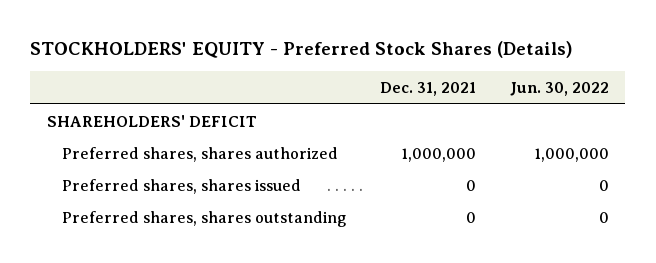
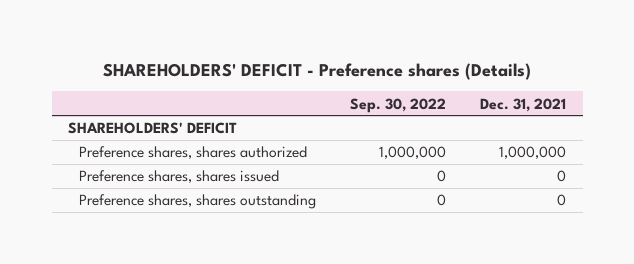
- STOCKHOLDERS' EQUITY - Preferred Stock Shares (Details)
+ SHAREHOLDERS' DEFICIT - Preference shares (Details)
- | Dec. 31, 2021 | Jun. 30, 2022
+ | Sep. 30, 2022 | Dec. 31, 2021
- Preferred shares, shares authorized | 1,000,000 | 1,000,000
- Preferred shares, shares issued | 0 | 0
- Preferred shares, shares outstanding | 0 | 0
+ Preference shares, shares authorized | 1,000,000 | 1,000,000
+ Preference shares, shares issued | 0 | 0
+ Preference shares, shares outstanding | 0 | 0

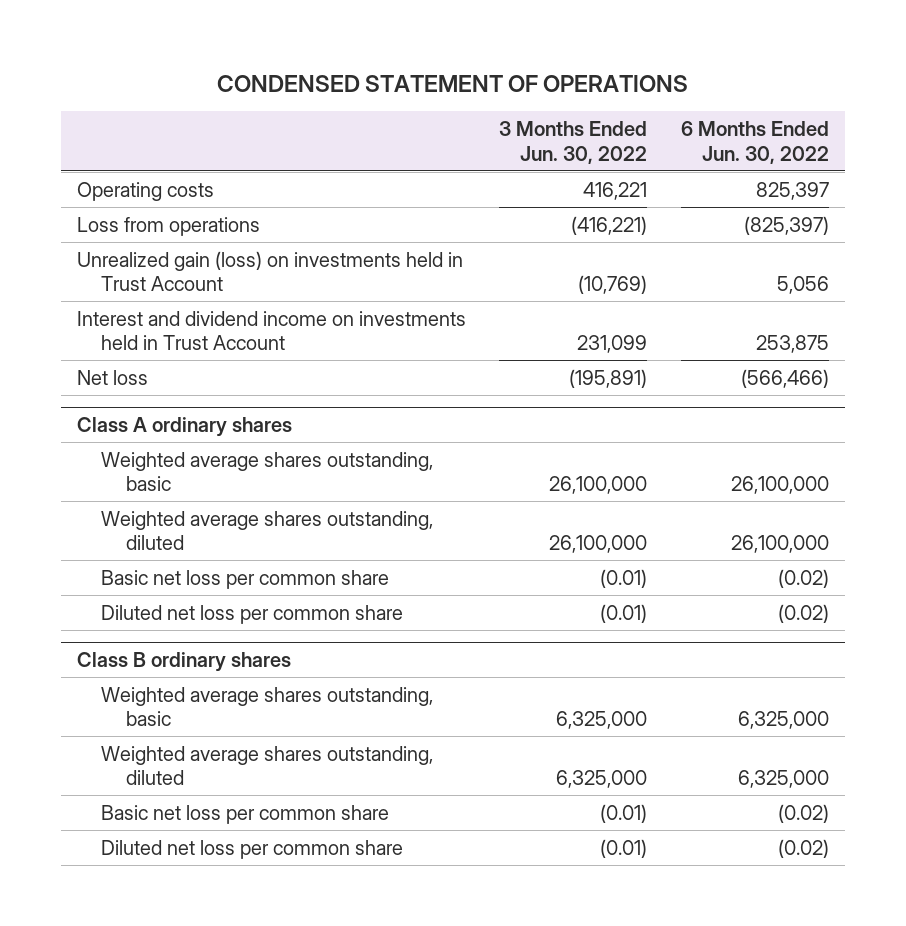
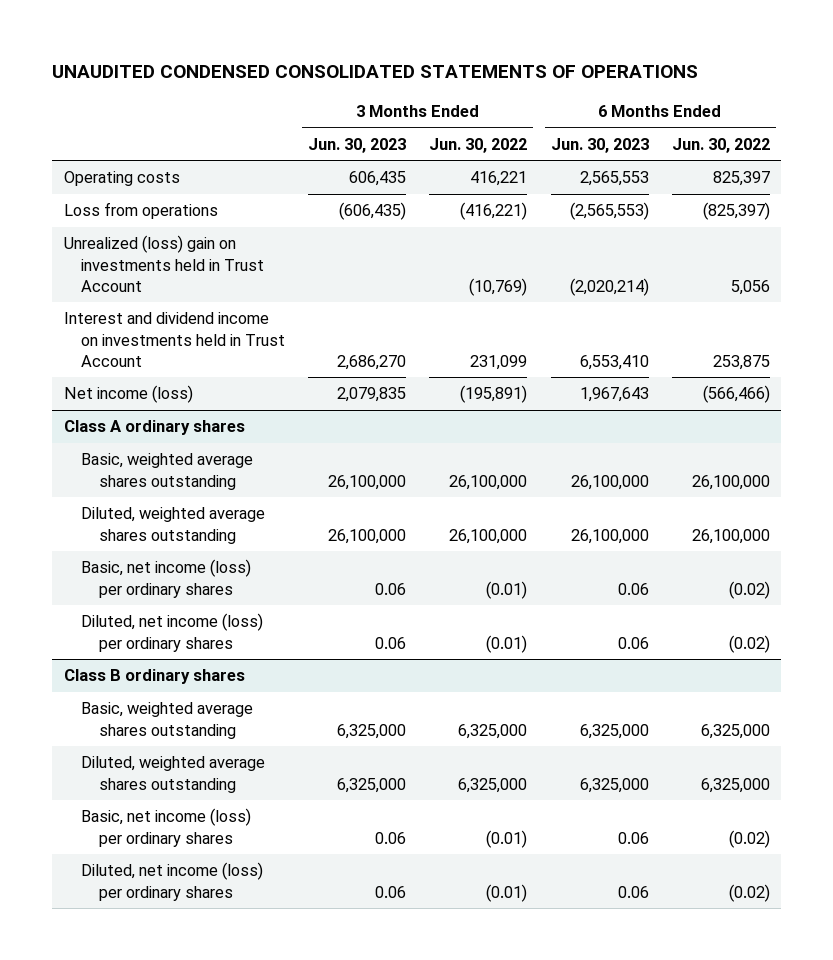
- CONDENSED STATEMENT OF OPERATIONS
+ UNAUDITED CONDENSED CONSOLIDATED STATEMENTS OF OPERATIONS
- | 3 Months Ended Jun. 30, 2022 | 6 Months Ended Jun. 30, 2022
+ | 3 Months Ended Jun. 30, 2023 | 3 Months Ended Jun. 30, 2022 | 6 Months Ended Jun. 30, 2023 | 6 Months Ended Jun. 30, 2022
- Unrealized gain (loss) on investments held in Trust Account | (10,769) | 5,056
+ Unrealized (loss) gain on investments held in Trust Account | | (10,769) | (2,020,214) | 5,056
- Net loss | (195,891) | (566,466)
+ Net income (loss) | 2,079,835 | (195,891) | 1,967,643 | (566,466)
@ Class A ordinary shares
- Weighted average shares outstanding, basic | 26,100,000 | 26,100,000
- Weighted average shares outstanding, diluted | 26,100,000 | 26,100,000
- Basic net loss per common share | (0.01) | (0.02)
- Diluted net loss per common share | (0.01) | (0.02)
+ Basic, weighted average shares outstanding | 26,100,000 | 26,100,000 | 26,100,000 | 26,100,000
+ Diluted, weighted average shares outstanding | 26,100,000 | 26,100,000 | 26,100,000 | 26,100,000
+ Basic, net income (loss) per ordinary shares | 0.06 | (0.01) | 0.06 | (0.02)
+ Diluted, net income (loss) per ordinary shares | 0.06 | (0.01) | 0.06 | (0.02)
@ Class B ordinary shares
- Weighted average shares outstanding, basic | 6,325,000 | 6,325,000
- Weighted average shares outstanding, diluted | 6,325,000 | 6,325,000
- Basic net loss per common share | (0.01) | (0.02)
- Diluted net loss per common share | (0.01) | (0.02)
+ Basic, weighted average shares outstanding | 6,325,000 | 6,325,000 | 6,325,000 | 6,325,000
+ Diluted, weighted average shares outstanding | 6,325,000 | 6,325,000 | 6,325,000 | 6,325,000
+ Basic, net income (loss) per ordinary shares | 0.06 | (0.01) | 0.06 | (0.02)
+ Diluted, net income (loss) per ordinary shares | 0.06 | (0.01) | 0.06 | (0.02)

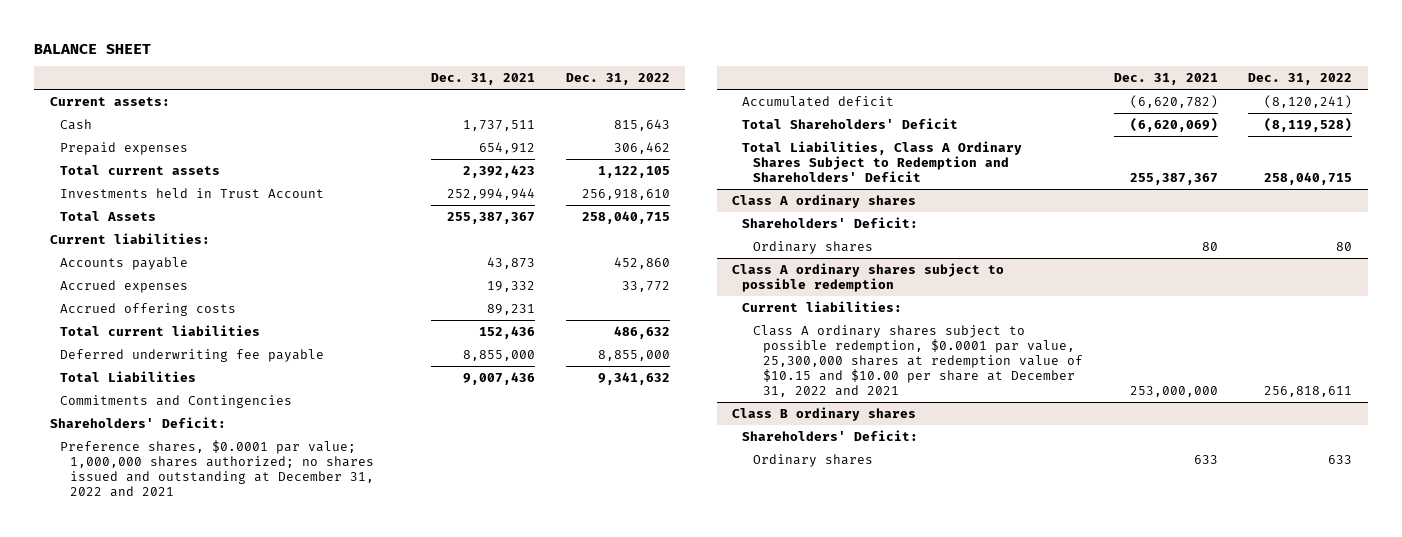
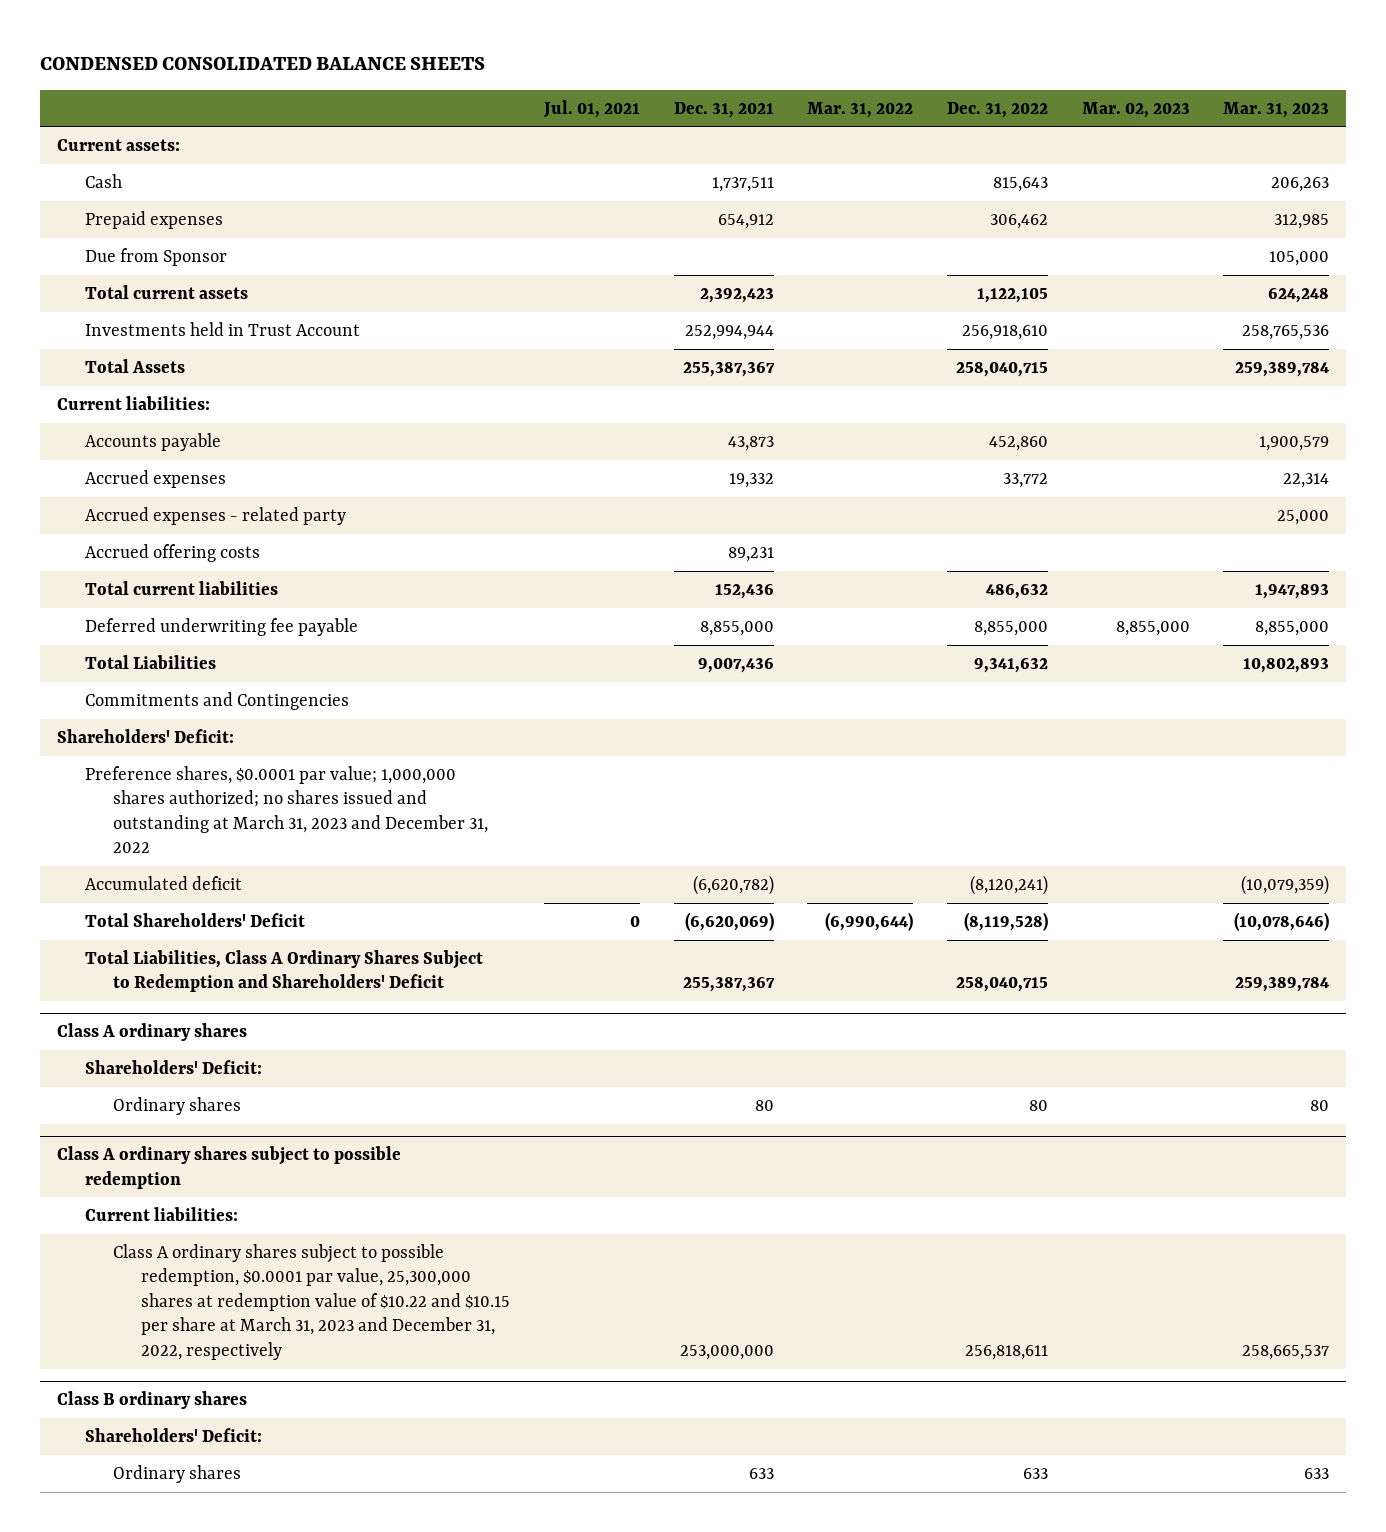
- BALANCE SHEET
+ CONDENSED CONSOLIDATED BALANCE SHEETS
- | Dec. 31, 2021 | Dec. 31, 2022
+ | Jul. 01, 2021 | Dec. 31, 2021 | Mar. 31, 2022 | Dec. 31, 2022 | Mar. 02, 2023 | Mar. 31, 2023
+ Due from Sponsor | | | | | | 105,000
+ Accrued expenses - related party | | | | | | 25,000
- Preference shares, $0.0001 par value; 1,000,000 shares authorized; no shares issued and outstanding at December 31, 2022 and 2021
+ Preference shares, $0.0001 par value; 1,000,000 shares authorized; no shares issued and outstanding at March 31, 2023 and December 31, 2022
@ Class A ordinary shares subject to possible redemption
- Class A ordinary shares subject to possible redemption, $0.0001 par value, 25,300,000 shares at redemption value of $10.15 and $10.00 per share at December 31, 2022 and 2021 | 253,000,000 | 256,818,611
+ Class A ordinary shares subject to possible redemption, $0.0001 par value, 25,300,000 shares at redemption value of $10.22 and $10.15 per share at March 31, 2023 and December 31, 2022, respectively | | 253,000,000 | | 256,818,611 | | 258,665,537

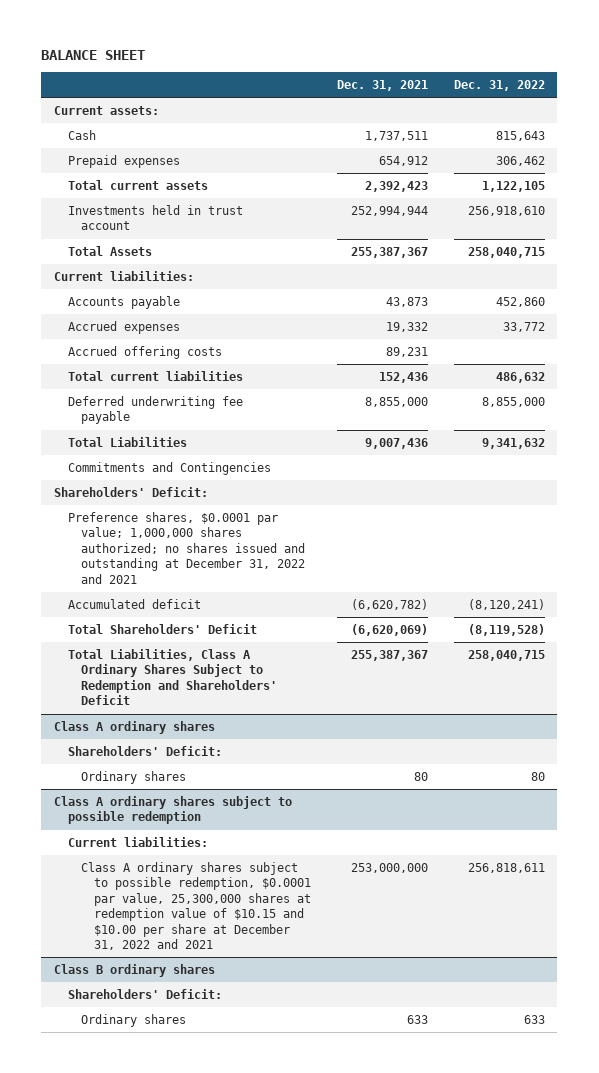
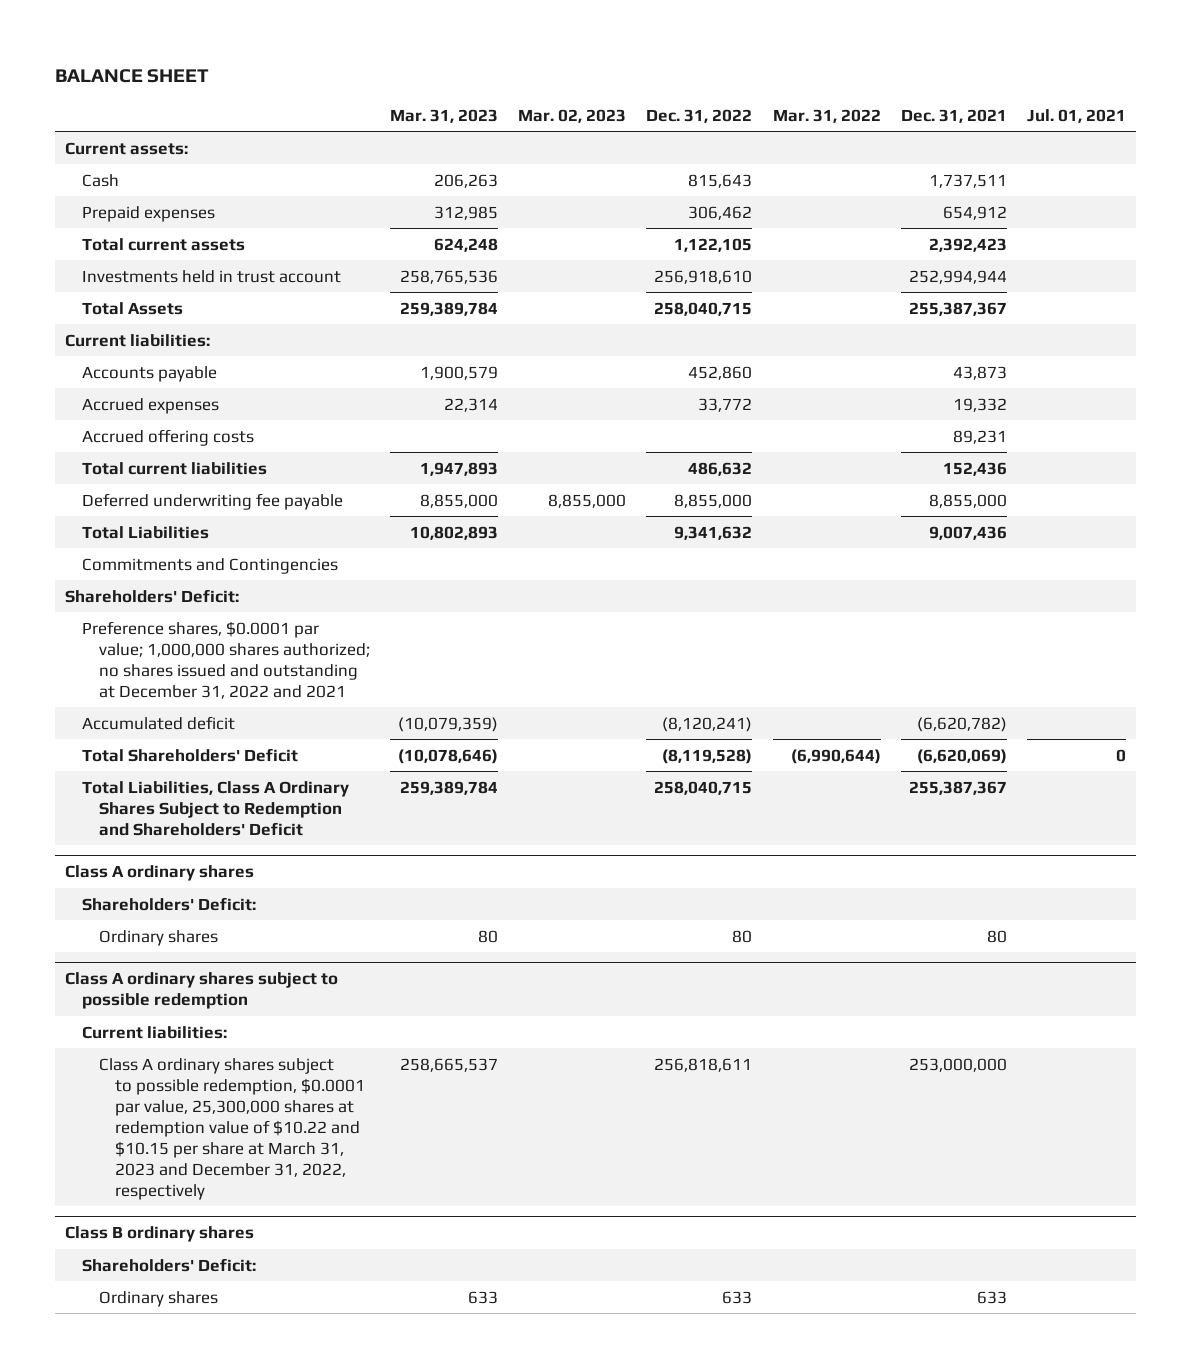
- | Dec. 31, 2021 | Dec. 31, 2022
+ | Mar. 31, 2023 | Mar. 02, 2023 | Dec. 31, 2022 | Mar. 31, 2022 | Dec. 31, 2021 | Jul. 01, 2021
@ Class A ordinary shares subject to possible redemption
- Class A ordinary shares subject to possible redemption, $0.0001 par value, 25,300,000 shares at redemption value of $10.15 and $10.00 per share at December 31, 2022 and 2021 | 253,000,000 | 256,818,611
+ Class A ordinary shares subject to possible redemption, $0.0001 par value, 25,300,000 shares at redemption value of $10.22 and $10.15 per share at March 31, 2023 and December 31, 2022, respectively | 258,665,537 | | 256,818,611 | | 253,000,000 |

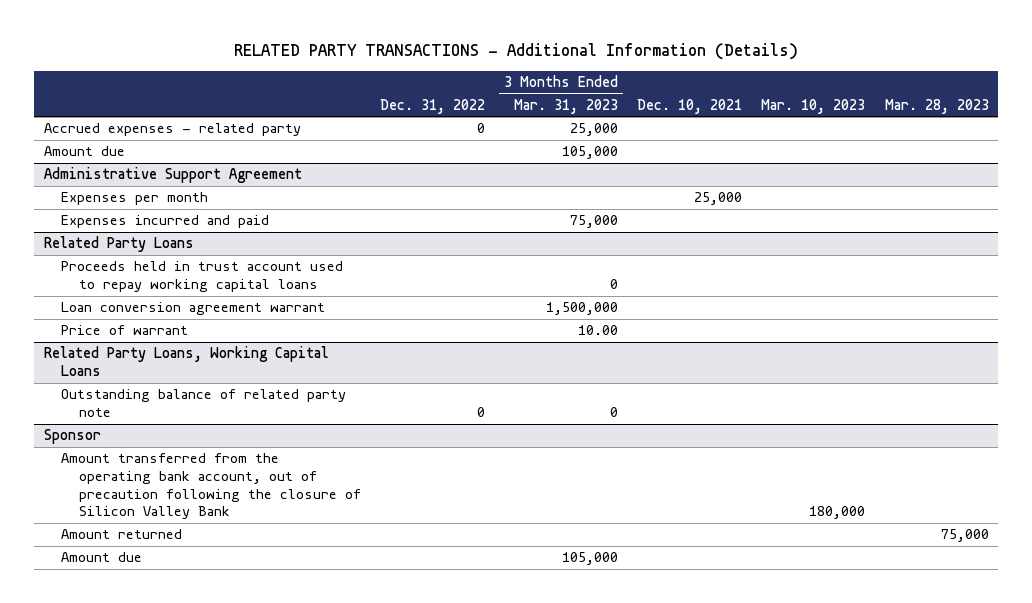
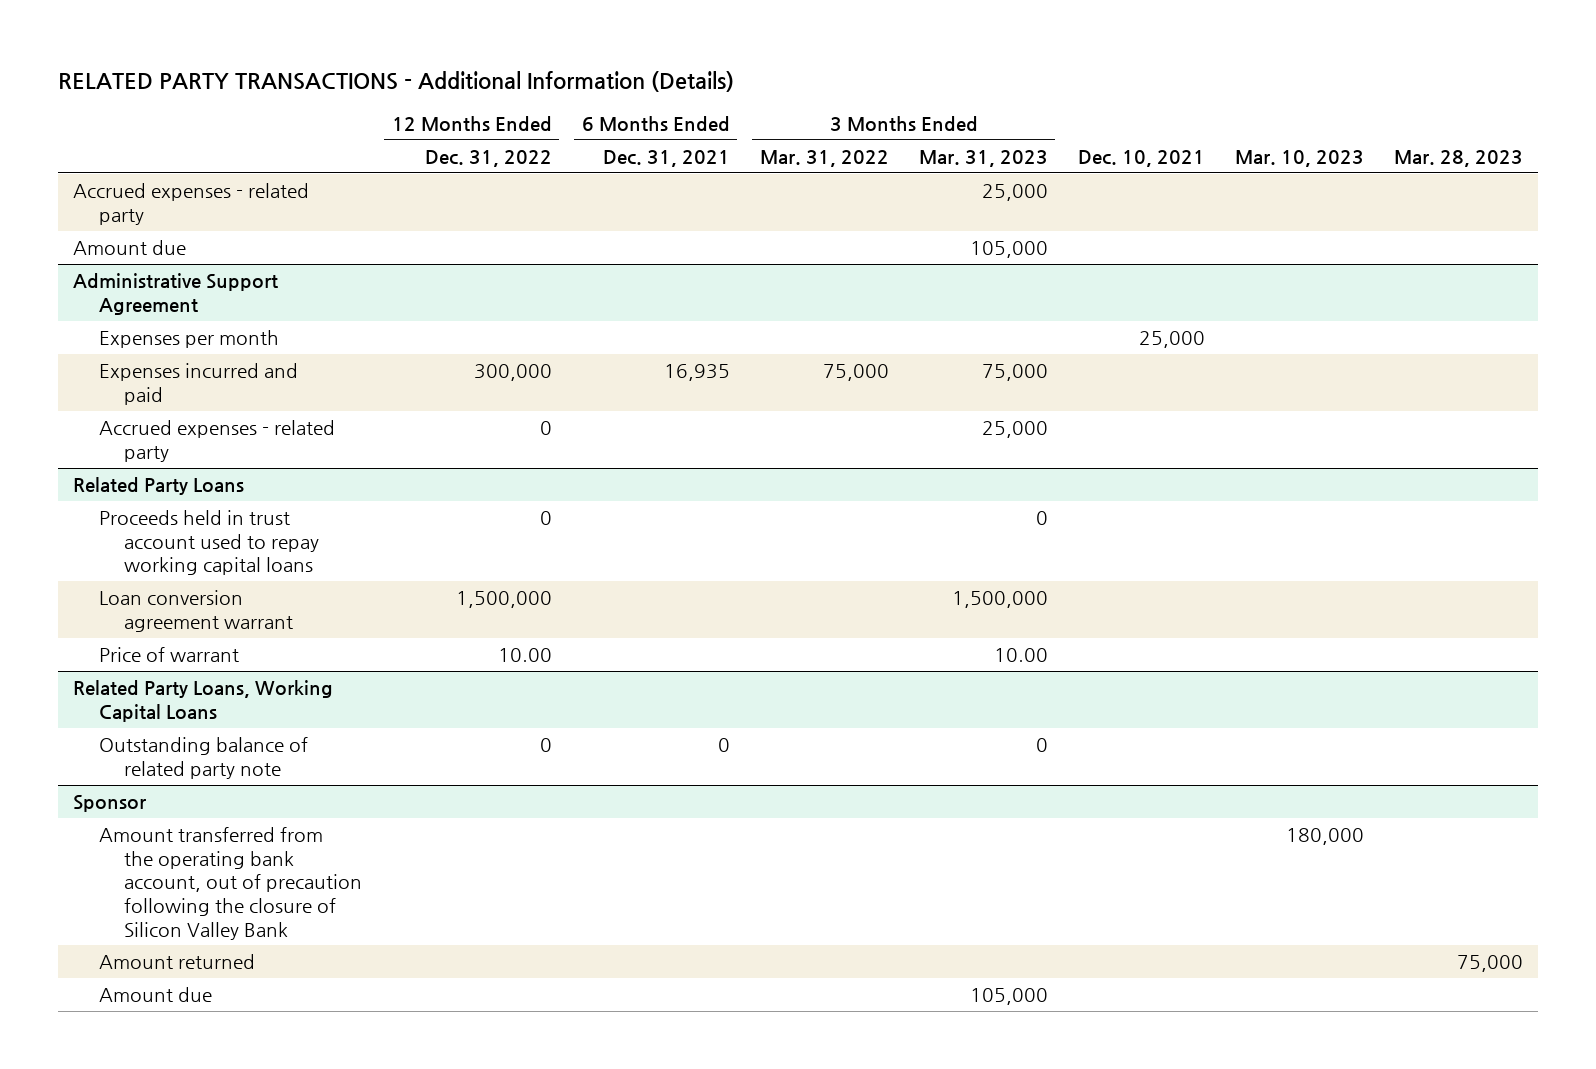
- | Dec. 31, 2022 | 3 Months Ended Mar. 31, 2023 | Dec. 10, 2021 | Mar. 10, 2023 | Mar. 28, 2023
+ | 12 Months Ended Dec. 31, 2022 | 6 Months Ended Dec. 31, 2021 | 3 Months Ended Mar. 31, 2022 | 3 Months Ended Mar. 31, 2023 | Dec. 10, 2021 | Mar. 10, 2023 | Mar. 28, 2023
@ Administrative Support Agreement
+ Accrued expenses - related party | 0 | | | 25,000 | | |

